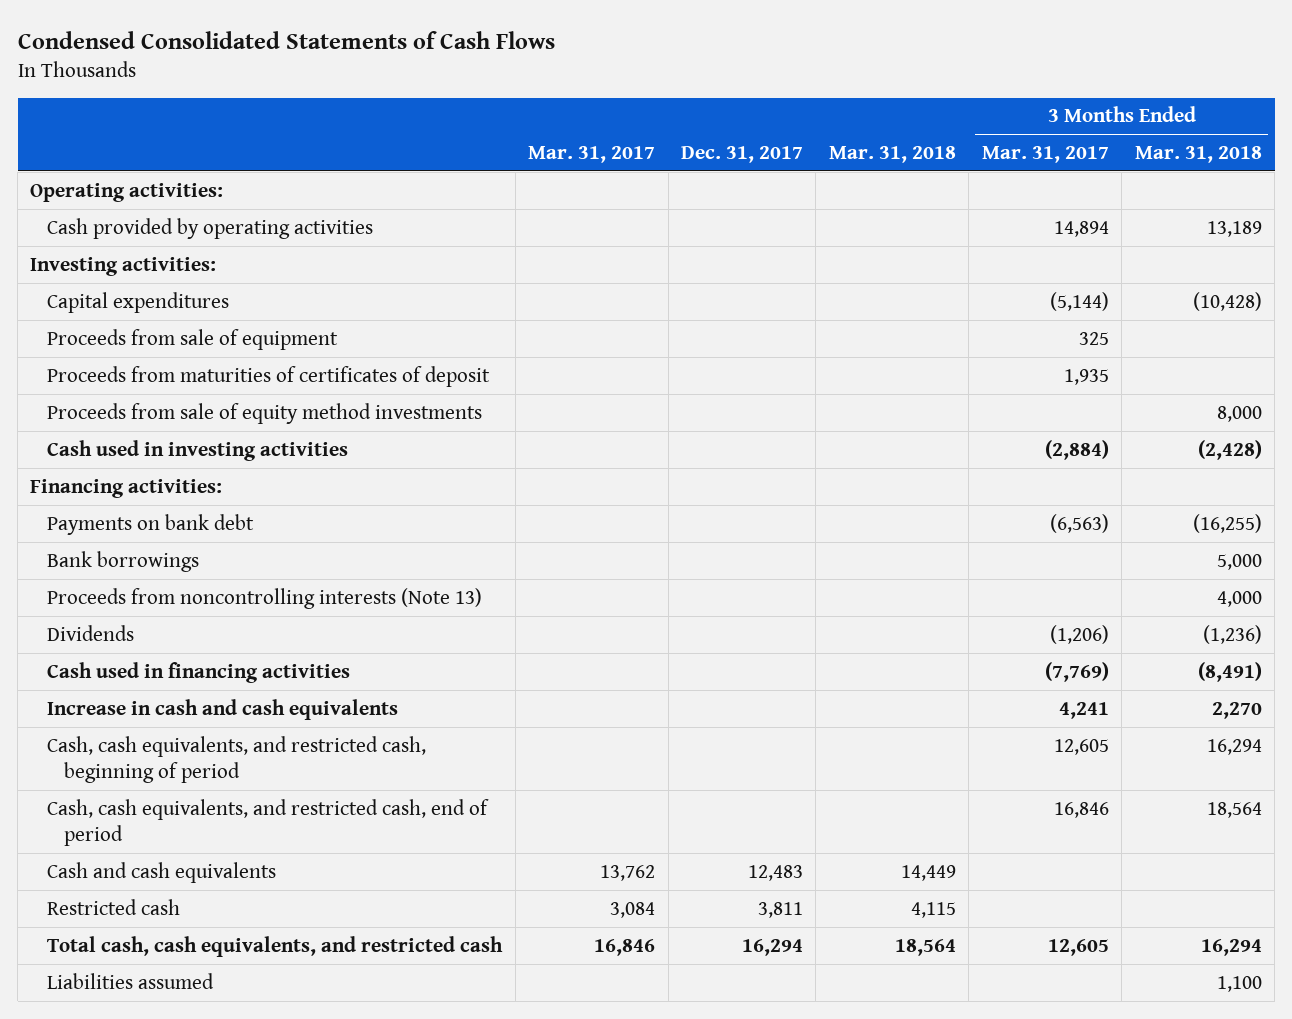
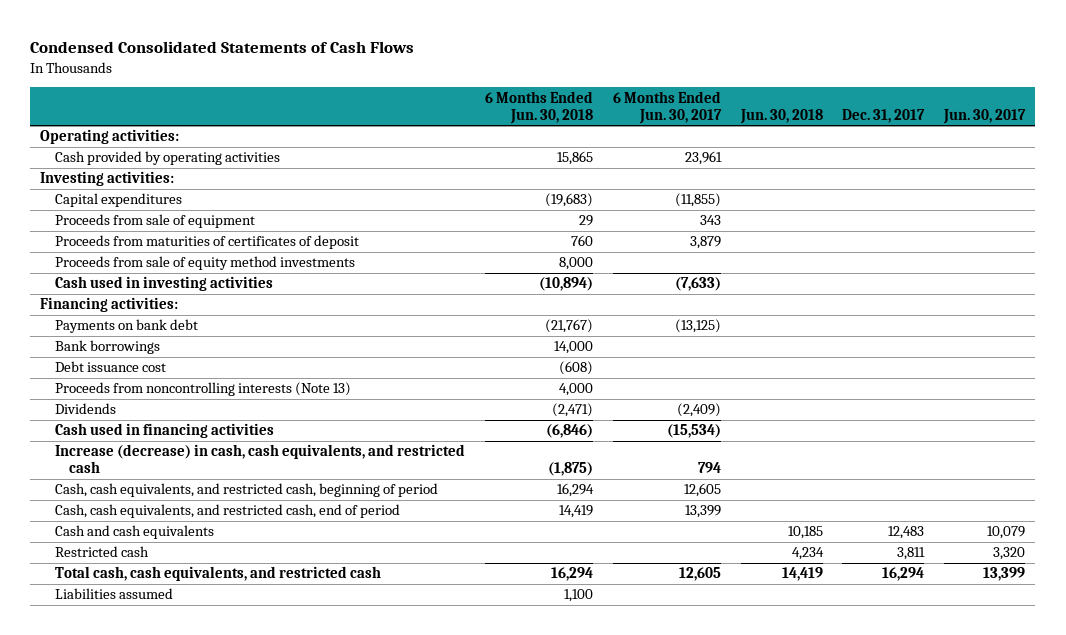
- | Mar. 31, 2017 | Dec. 31, 2017 | Mar. 31, 2018 | 3 Months Ended Mar. 31, 2017 | 3 Months Ended Mar. 31, 2018
+ | 6 Months Ended Jun. 30, 2018 | 6 Months Ended Jun. 30, 2017 | Jun. 30, 2018 | Dec. 31, 2017 | Jun. 30, 2017
+ Debt issuance cost | (608) | | | |
- Increase in cash and cash equivalents | | | | 4,241 | 2,270
+ Increase (decrease) in cash, cash equivalents, and restricted cash | (1,875) | 794 | | |

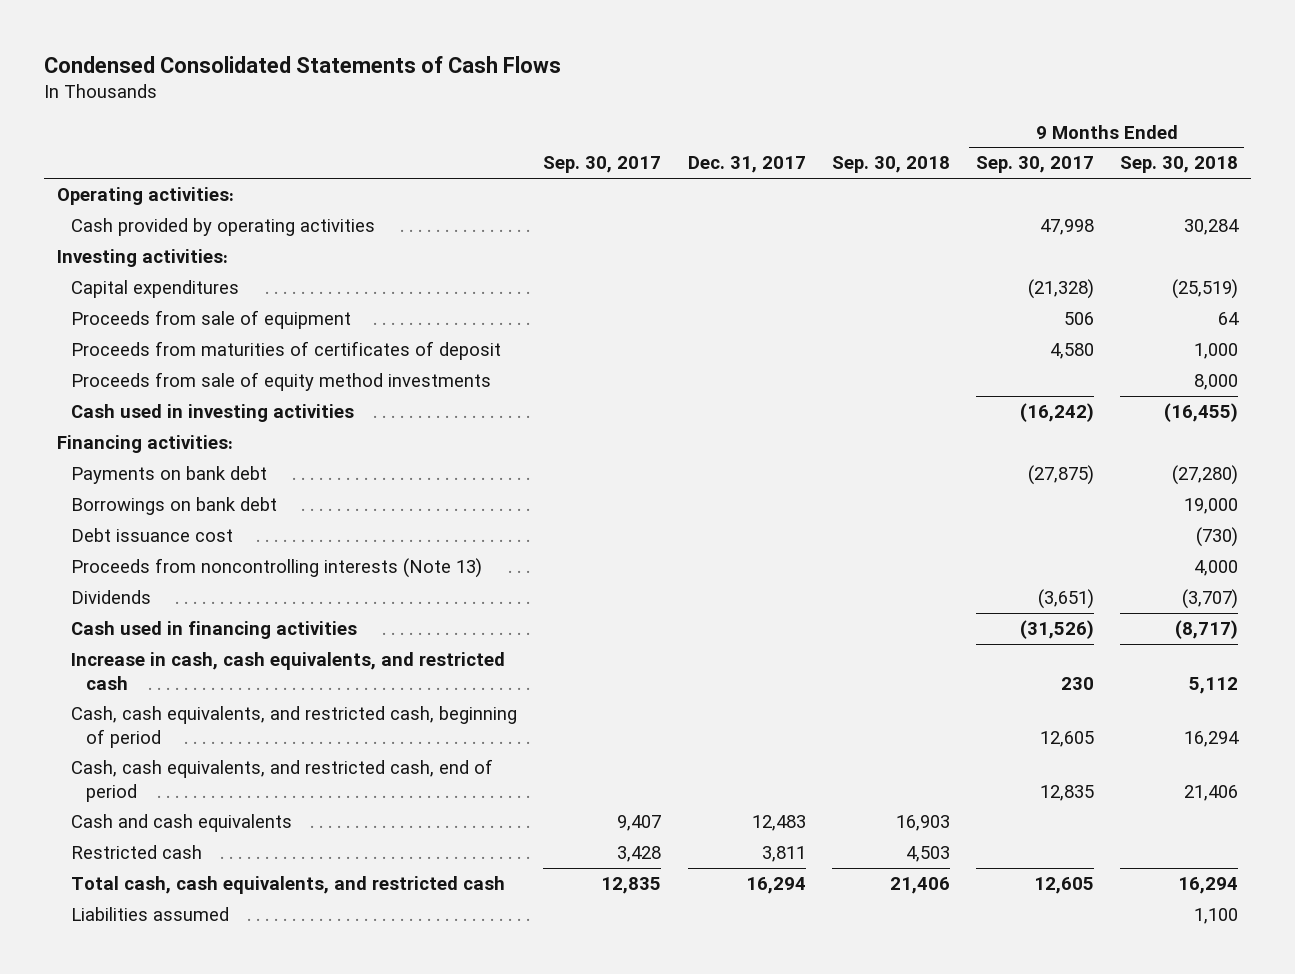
- | 6 Months Ended Jun. 30, 2018 | 6 Months Ended Jun. 30, 2017 | Jun. 30, 2018 | Dec. 31, 2017 | Jun. 30, 2017
+ | Sep. 30, 2017 | Dec. 31, 2017 | Sep. 30, 2018 | 9 Months Ended Sep. 30, 2017 | 9 Months Ended Sep. 30, 2018
- Bank borrowings | 14,000 | | | |
+ Borrowings on bank debt | | | | | 19,000
- Increase (decrease) in cash, cash equivalents, and restricted cash | (1,875) | 794 | | |
+ Increase in cash, cash equivalents, and restricted cash | | | | 230 | 5,112

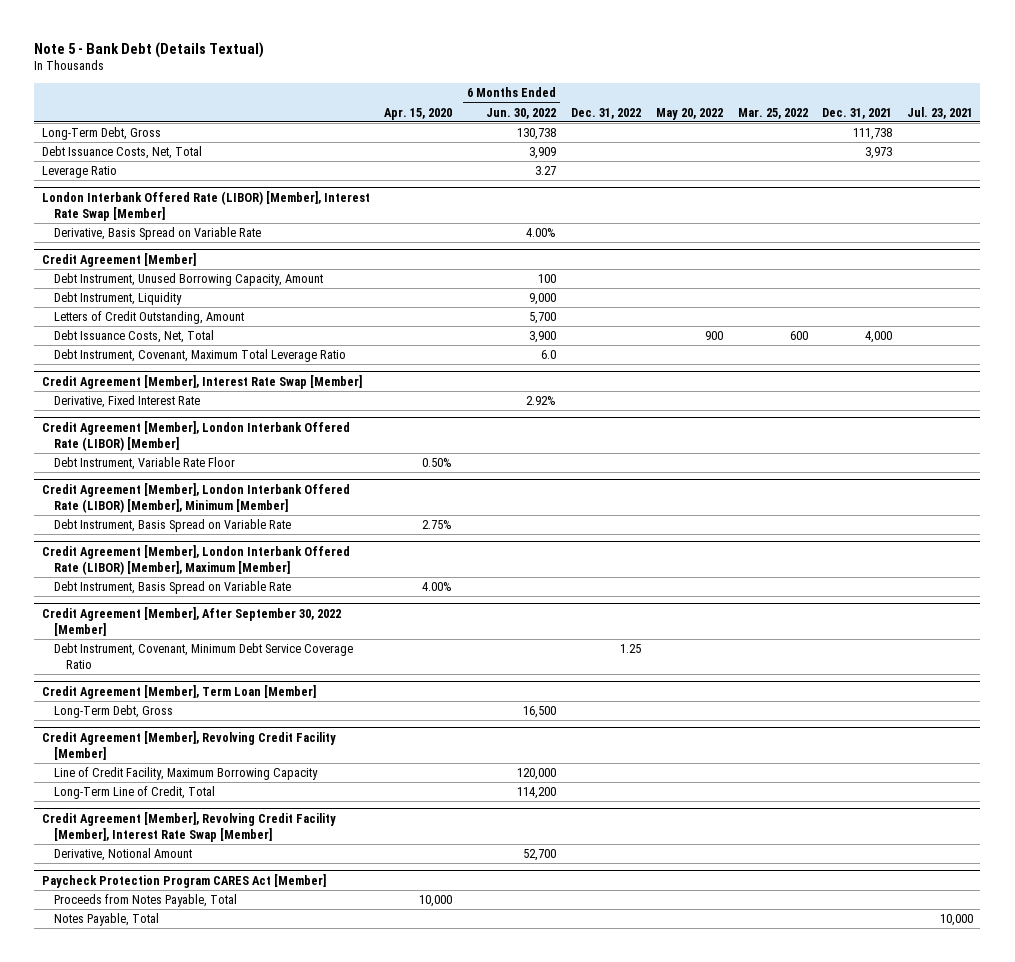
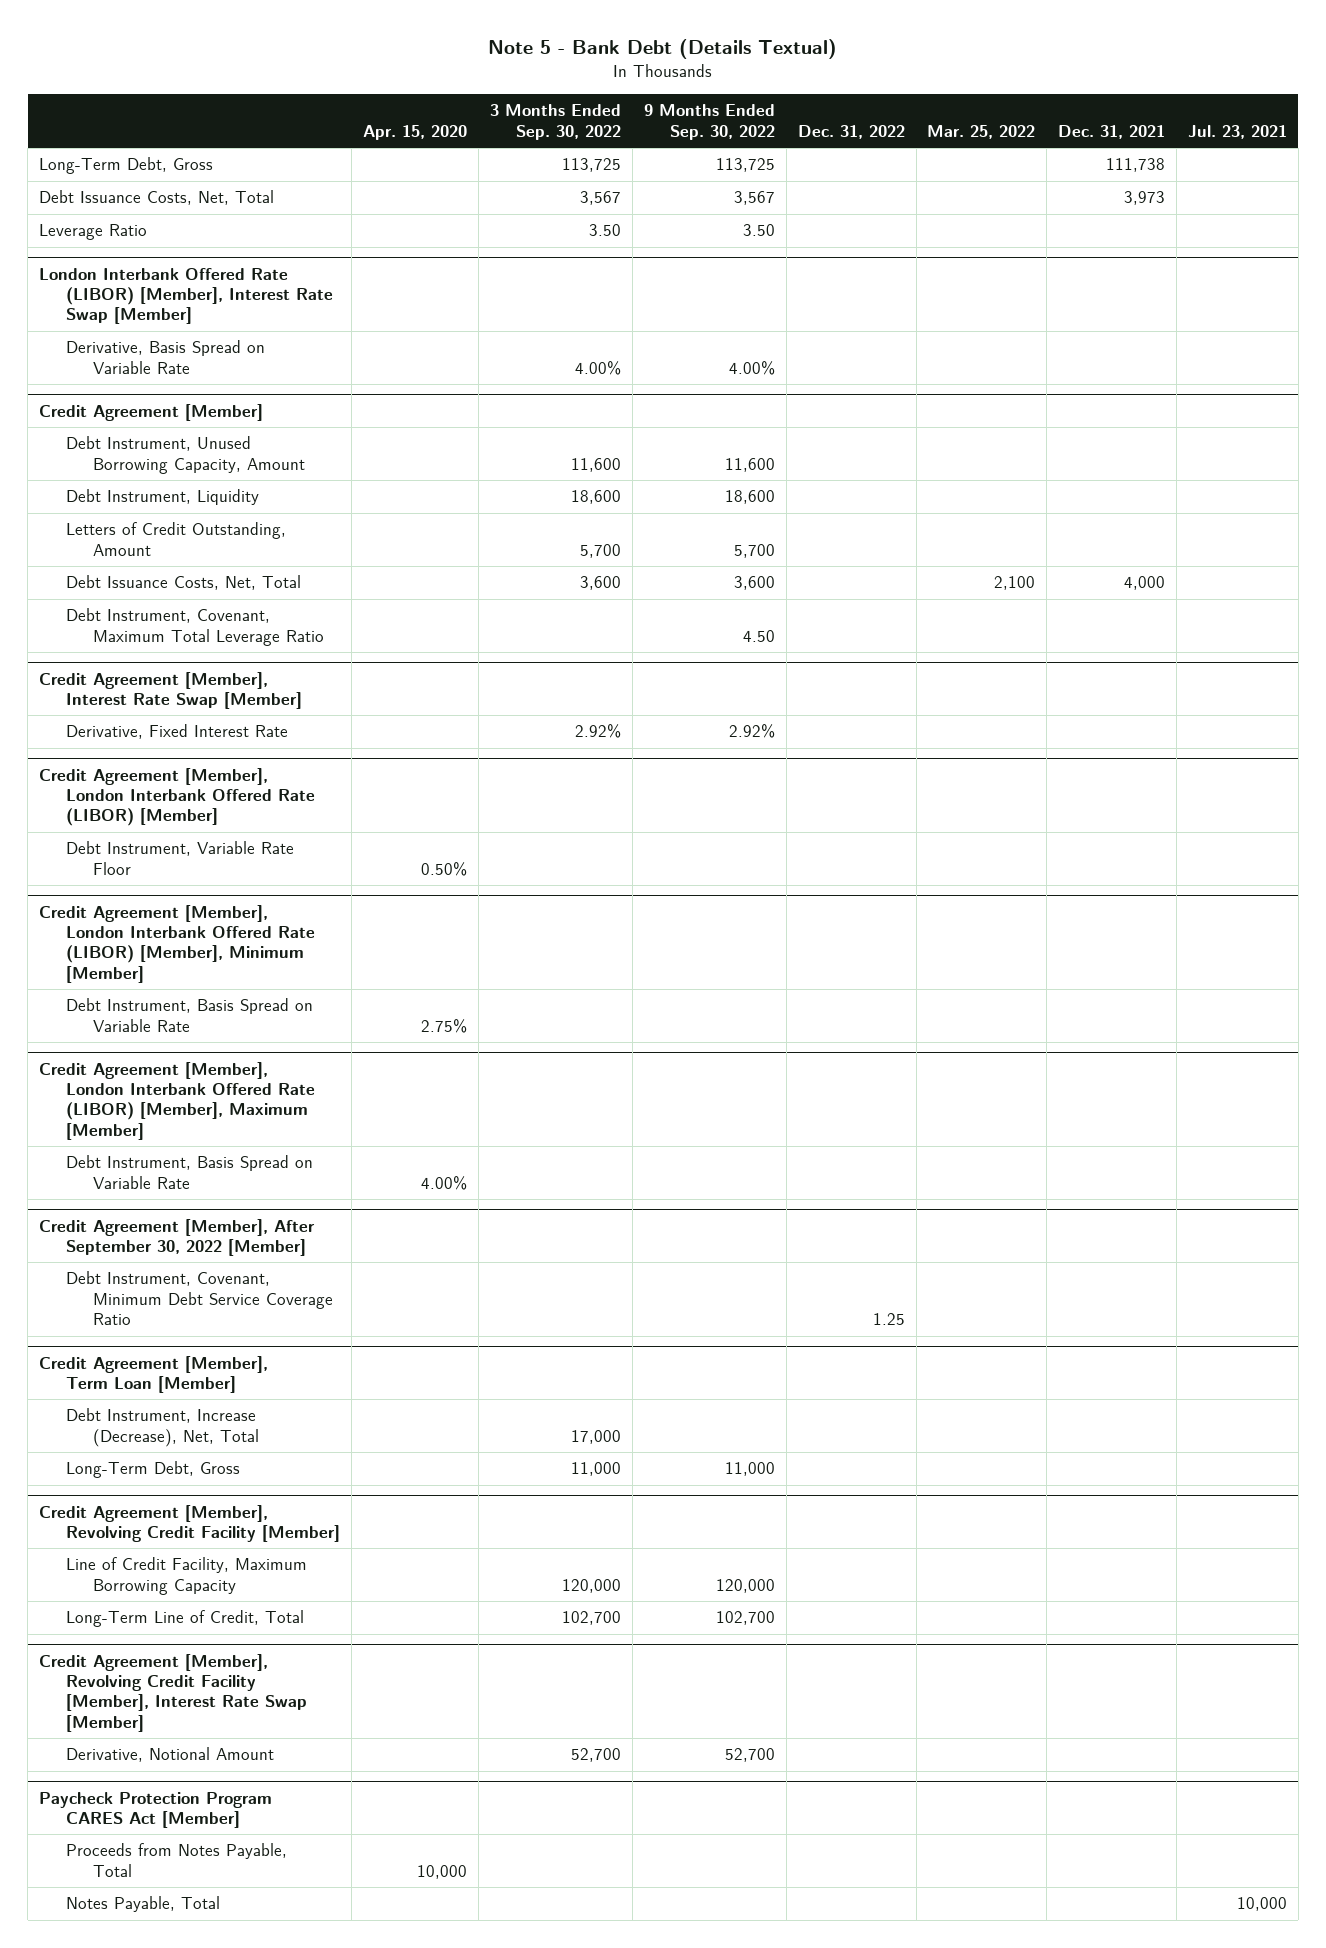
- | Apr. 15, 2020 | 6 Months Ended Jun. 30, 2022 | Dec. 31, 2022 | May 20, 2022 | Mar. 25, 2022 | Dec. 31, 2021 | Jul. 23, 2021
+ | Apr. 15, 2020 | 3 Months Ended Sep. 30, 2022 | 9 Months Ended Sep. 30, 2022 | Dec. 31, 2022 | Mar. 25, 2022 | Dec. 31, 2021 | Jul. 23, 2021
@ Credit Agreement [Member]
- Debt Issuance Costs, Net, Total | | 3,900 | | 900 | 600 | 4,000 |
+ Debt Issuance Costs, Net, Total | | 3,600 | 3,600 | | 2,100 | 4,000 |
@ Credit Agreement [Member], Term Loan [Member]
+ Debt Instrument, Increase (Decrease), Net, Total | | 17,000 | | | | |

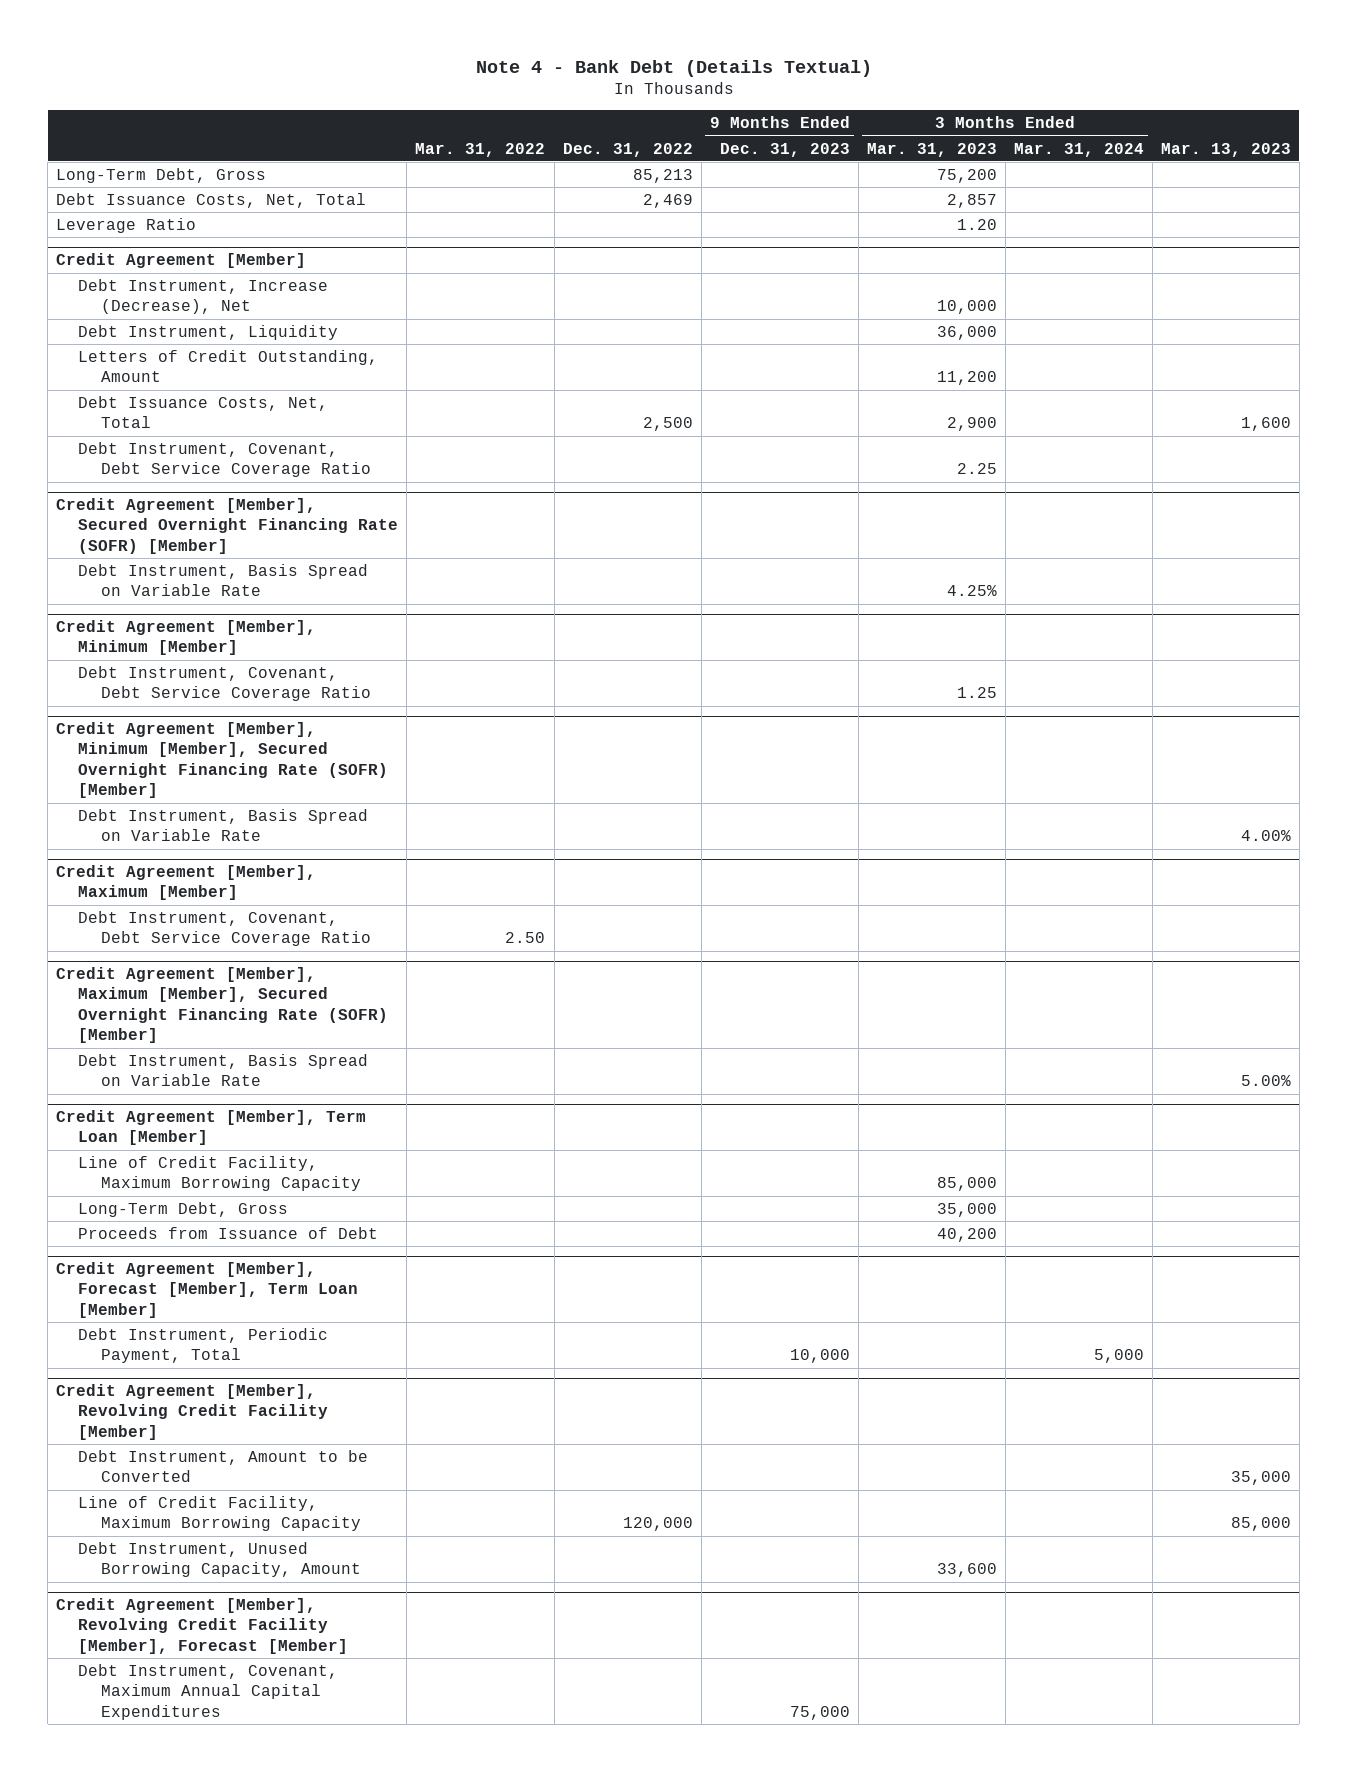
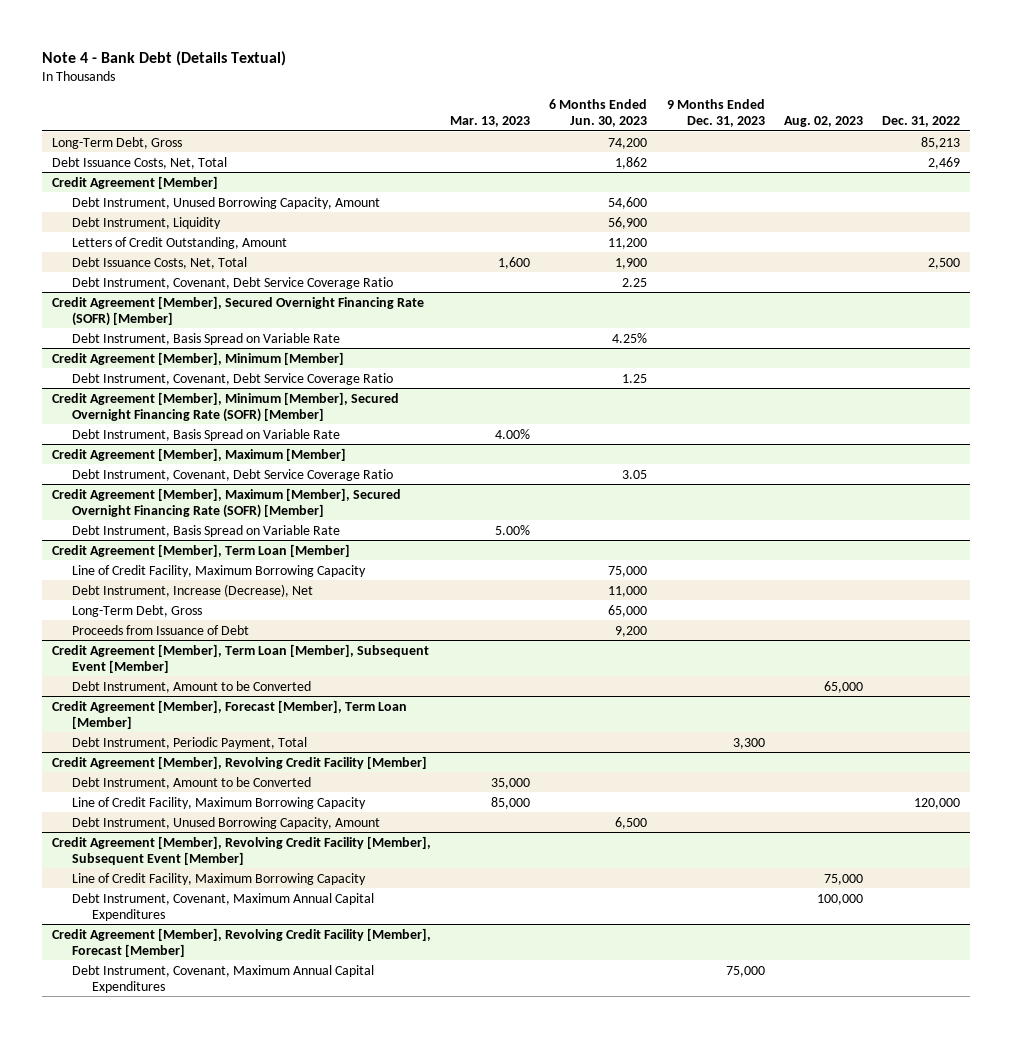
- | Mar. 31, 2022 | Dec. 31, 2022 | 9 Months Ended Dec. 31, 2023 | 3 Months Ended Mar. 31, 2023 | 3 Months Ended Mar. 31, 2024 | Mar. 13, 2023
+ | Mar. 13, 2023 | 6 Months Ended Jun. 30, 2023 | 9 Months Ended Dec. 31, 2023 | Aug. 02, 2023 | Dec. 31, 2022
- Leverage Ratio | | | | 1.20 | |
@ Credit Agreement [Member]
- Debt Instrument, Increase (Decrease), Net | | | | 10,000 | |
+ Debt Instrument, Unused Borrowing Capacity, Amount | | 54,600 | | |
@ Credit Agreement [Member], Term Loan [Member]
+ Debt Instrument, Increase (Decrease), Net | | 11,000 | | |
+ Credit Agreement [Member], Term Loan [Member], Subsequent Event [Member]
+ Debt Instrument, Amount to be Converted | | | | 65,000 |
@ Credit Agreement [Member], Forecast [Member], Term Loan [Member]
- Debt Instrument, Periodic Payment, Total | | | 10,000 | | 5,000 |
+ Debt Instrument, Periodic Payment, Total | | | 3,300 | |
+ Credit Agreement [Member], Revolving Credit Facility [Member], Subsequent Event [Member]
+ Line of Credit Facility, Maximum Borrowing Capacity | | | | 75,000 |
+ Debt Instrument, Covenant, Maximum Annual Capital Expenditures | | | | 100,000 |

